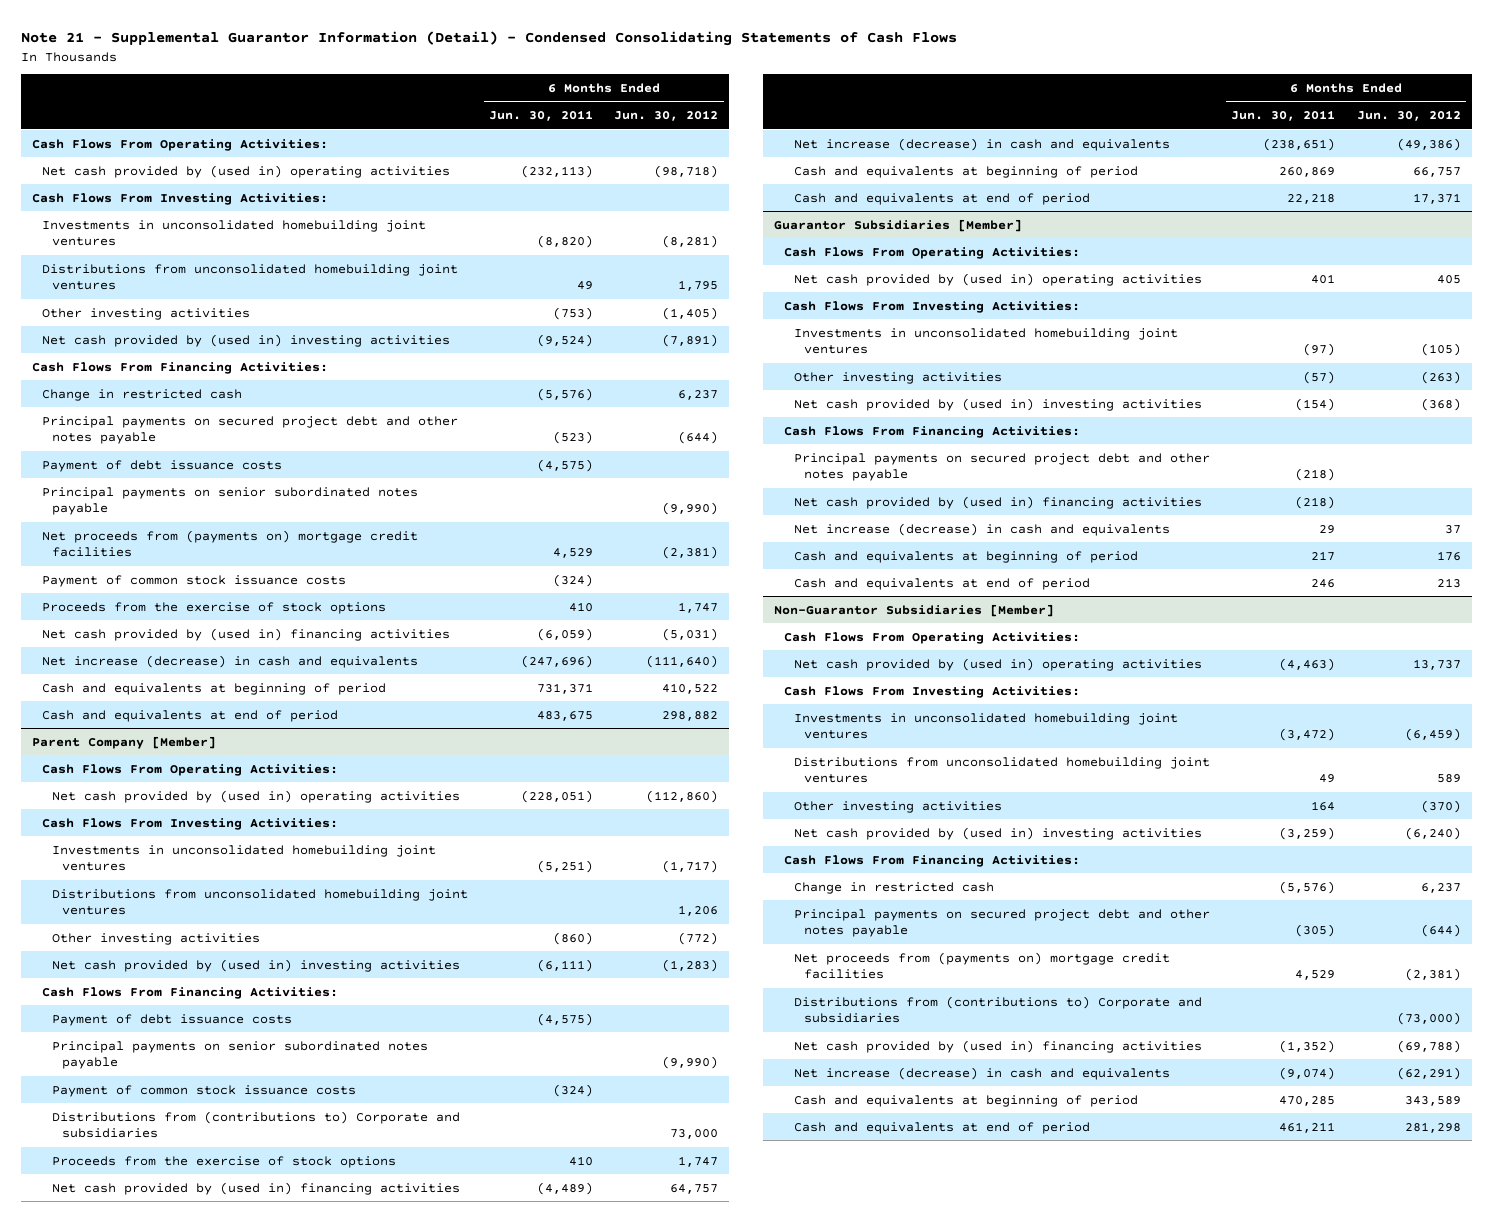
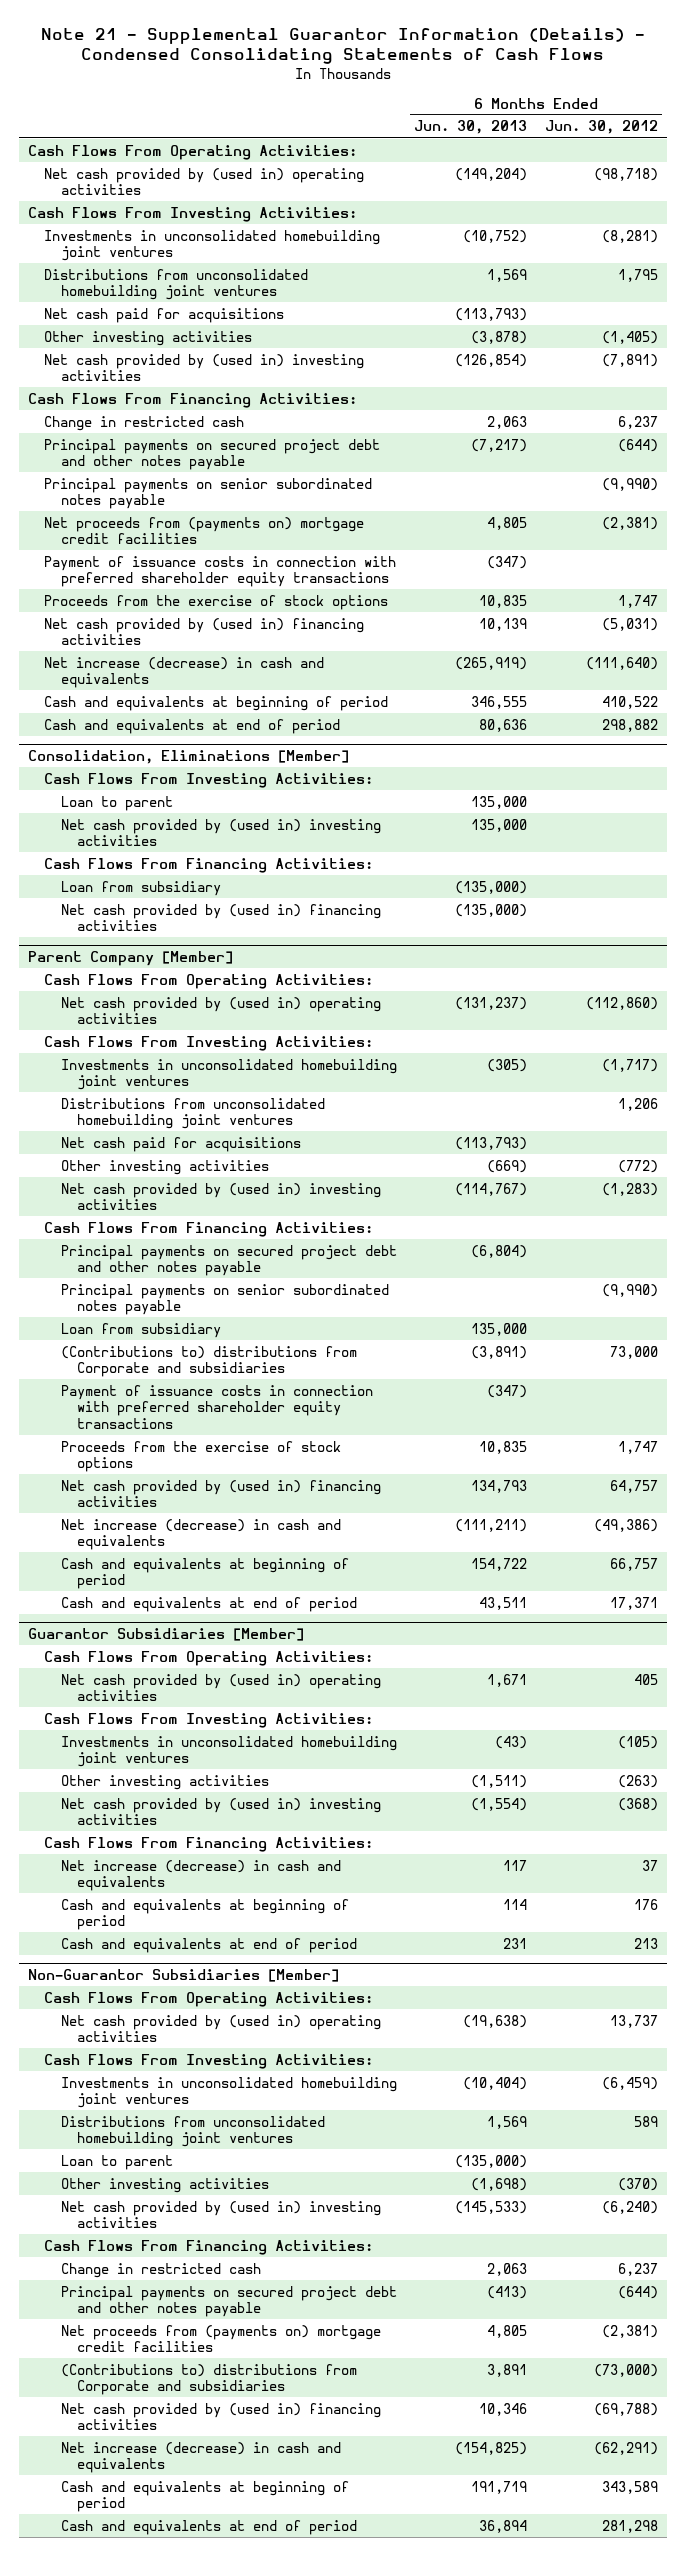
- Note 21 - Supplemental Guarantor Information (Detail) - Condensed Consolidating Statements of Cash Flows
+ Note 21 - Supplemental Guarantor Information (Details) - Condensed Consolidating Statements of Cash Flows
- | 6 Months Ended Jun. 30, 2011 | 6 Months Ended Jun. 30, 2012
+ | 6 Months Ended Jun. 30, 2013 | 6 Months Ended Jun. 30, 2012
+ Net cash paid for acquisitions | (113,793) |
- Payment of debt issuance costs | (4,575) |
- Payment of common stock issuance costs | (324) |
+ Payment of issuance costs in connection with preferred shareholder equity transactions | (347) |
+ Consolidation, Eliminations [Member]
+ Cash Flows From Investing Activities:
+ Loan to parent | 135,000 |
+ Net cash provided by (used in) investing activities | 135,000 |
+ Cash Flows From Financing Activities:
+ Loan from subsidiary | (135,000) |
+ Net cash provided by (used in) financing activities | (135,000) |
@ Parent Company [Member]
+ Net cash paid for acquisitions | (113,793) |
- Payment of debt issuance costs | (4,575) |
+ Principal payments on secured project debt and other notes payable | (6,804) |
- Payment of common stock issuance costs | (324) |
- Distributions from (contributions to) Corporate and subsidiaries | | 73,000
+ Loan from subsidiary | 135,000 |
+ (Contributions to) distributions from Corporate and subsidiaries | (3,891) | 73,000
+ Payment of issuance costs in connection with preferred shareholder equity transactions | (347) |
@ Guarantor Subsidiaries [Member]
- Principal payments on secured project debt and other notes payable | (218) |
- Net cash provided by (used in) financing activities | (218) |
@ Non-Guarantor Subsidiaries [Member]
+ Loan to parent | (135,000) |
- Distributions from (contributions to) Corporate and subsidiaries | | (73,000)
+ (Contributions to) distributions from Corporate and subsidiaries | 3,891 | (73,000)

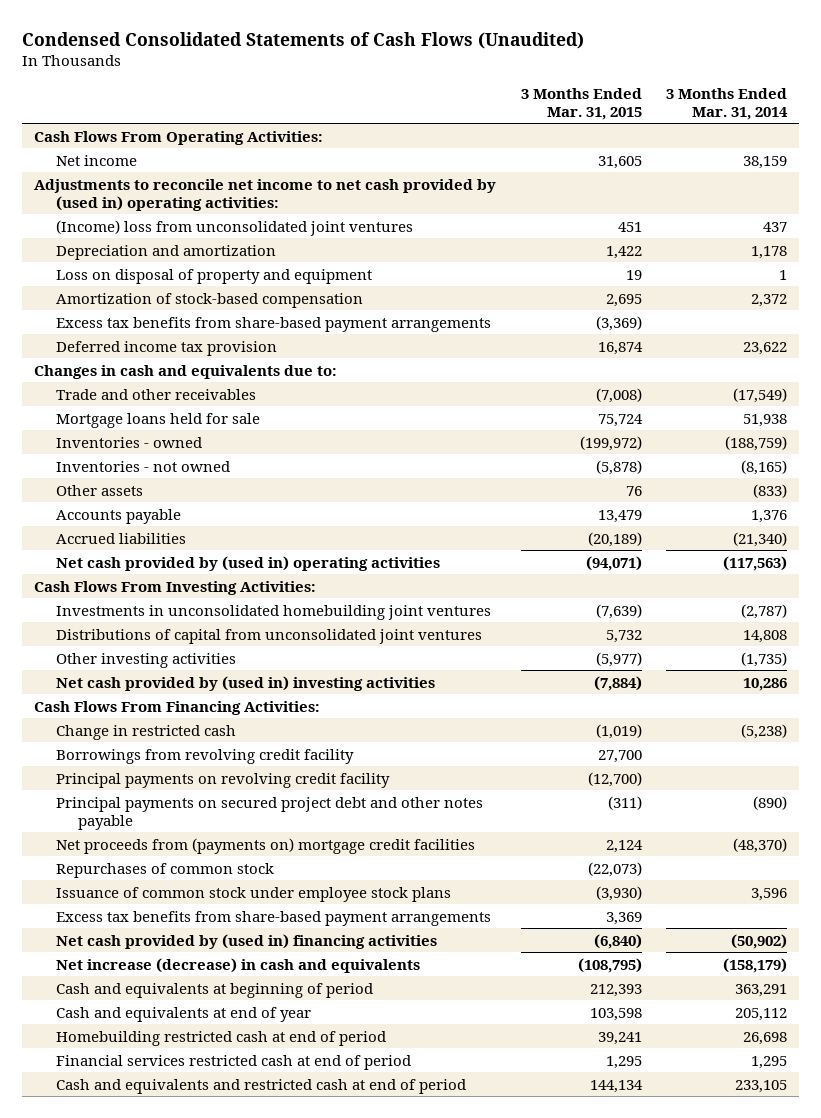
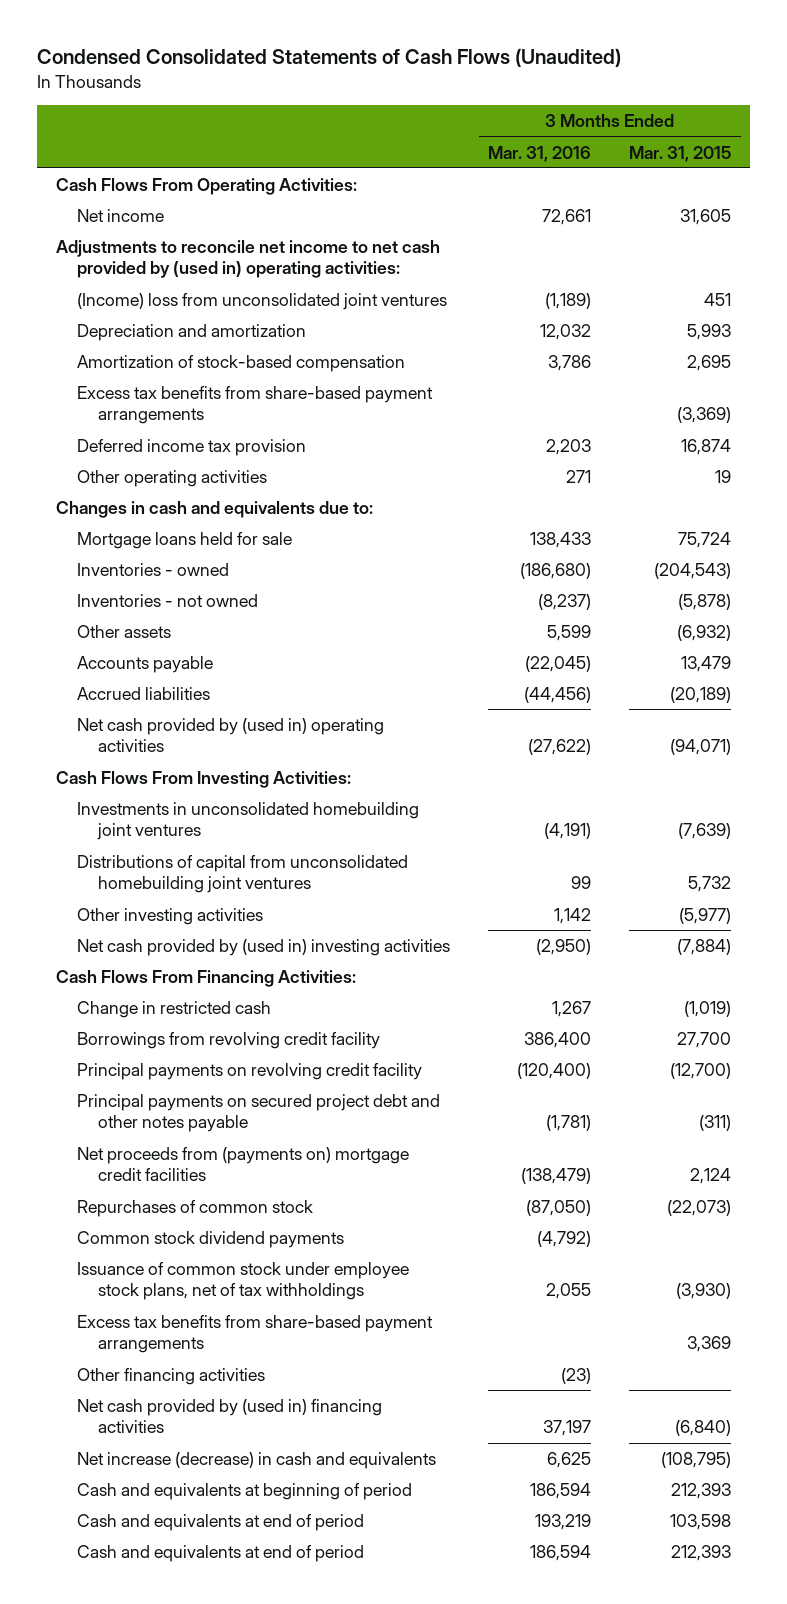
- | 3 Months Ended Mar. 31, 2015 | 3 Months Ended Mar. 31, 2014
+ | 3 Months Ended Mar. 31, 2016 | 3 Months Ended Mar. 31, 2015
- Depreciation and amortization | 1,422 | 1,178
- Loss on disposal of property and equipment | 19 | 1
+ Depreciation and amortization | 12,032 | 5,993
+ Other operating activities | 271 | 19
- Trade and other receivables | (7,008) | (17,549)
- Inventories - owned | (199,972) | (188,759)
+ Inventories - owned | (186,680) | (204,543)
- Other assets | 76 | (833)
+ Other assets | 5,599 | (6,932)
- Distributions of capital from unconsolidated joint ventures | 5,732 | 14,808
+ Distributions of capital from unconsolidated homebuilding joint ventures | 99 | 5,732
- Issuance of common stock under employee stock plans | (3,930) | 3,596
+ Common stock dividend payments | (4,792) |
+ Issuance of common stock under employee stock plans, net of tax withholdings | 2,055 | (3,930)
+ Other financing activities | (23) |
- Cash and equivalents at end of year | 103,598 | 205,112
- Homebuilding restricted cash at end of period | 39,241 | 26,698
- Financial services restricted cash at end of period | 1,295 | 1,295
- Cash and equivalents and restricted cash at end of period | 144,134 | 233,105
+ Cash and equivalents at end of period | 193,219 | 103,598
+ Cash and equivalents at end of period | 186,594 | 212,393

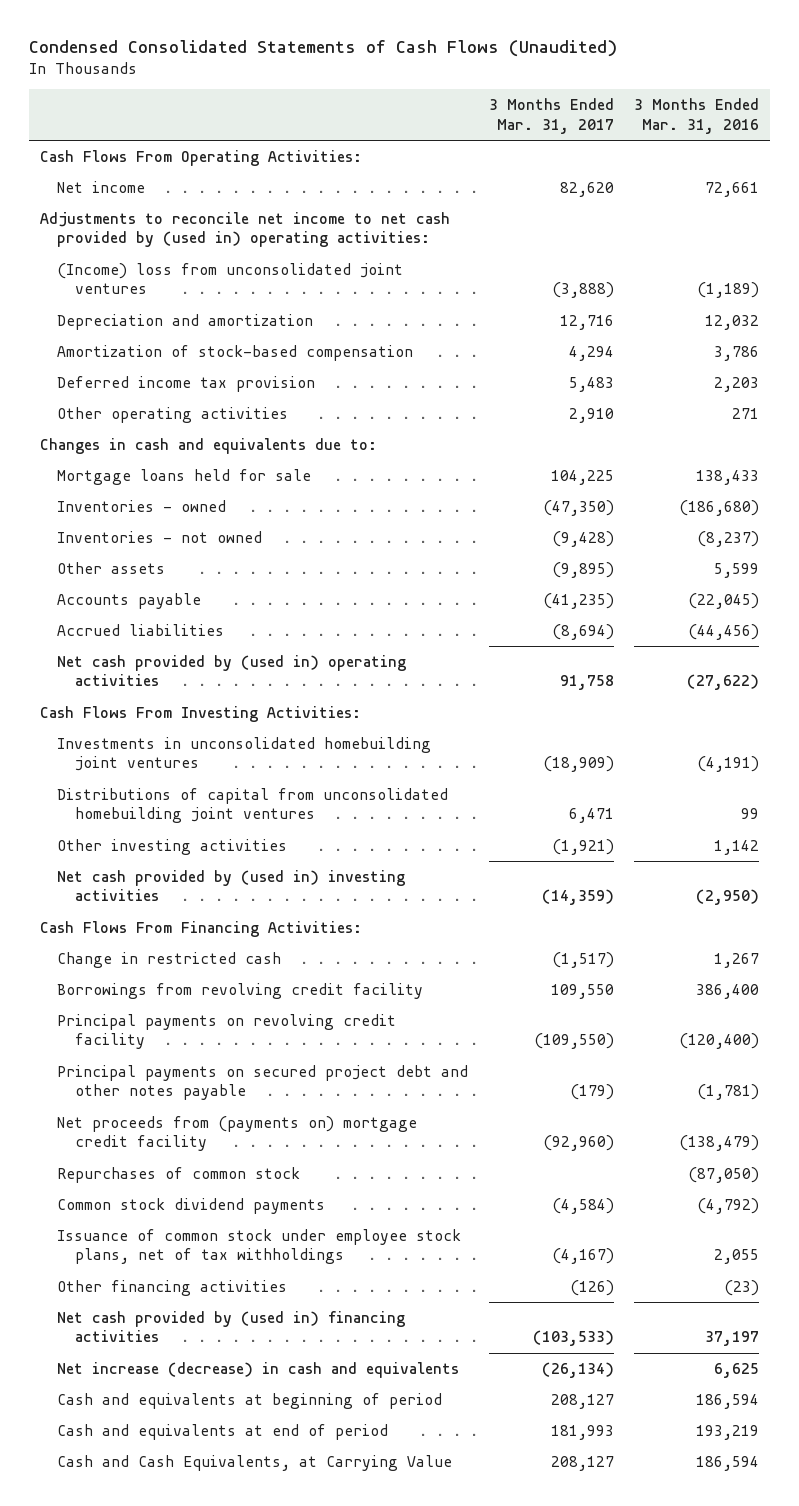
- | 3 Months Ended Mar. 31, 2016 | 3 Months Ended Mar. 31, 2015
+ | 3 Months Ended Mar. 31, 2017 | 3 Months Ended Mar. 31, 2016
- Excess tax benefits from share-based payment arrangements | | (3,369)
- Net proceeds from (payments on) mortgage credit facilities | (138,479) | 2,124
+ Net proceeds from (payments on) mortgage credit facility | (92,960) | (138,479)
- Excess tax benefits from share-based payment arrangements | | 3,369
- Cash and equivalents at end of period | 186,594 | 212,393
+ Cash and Cash Equivalents, at Carrying Value | 208,127 | 186,594

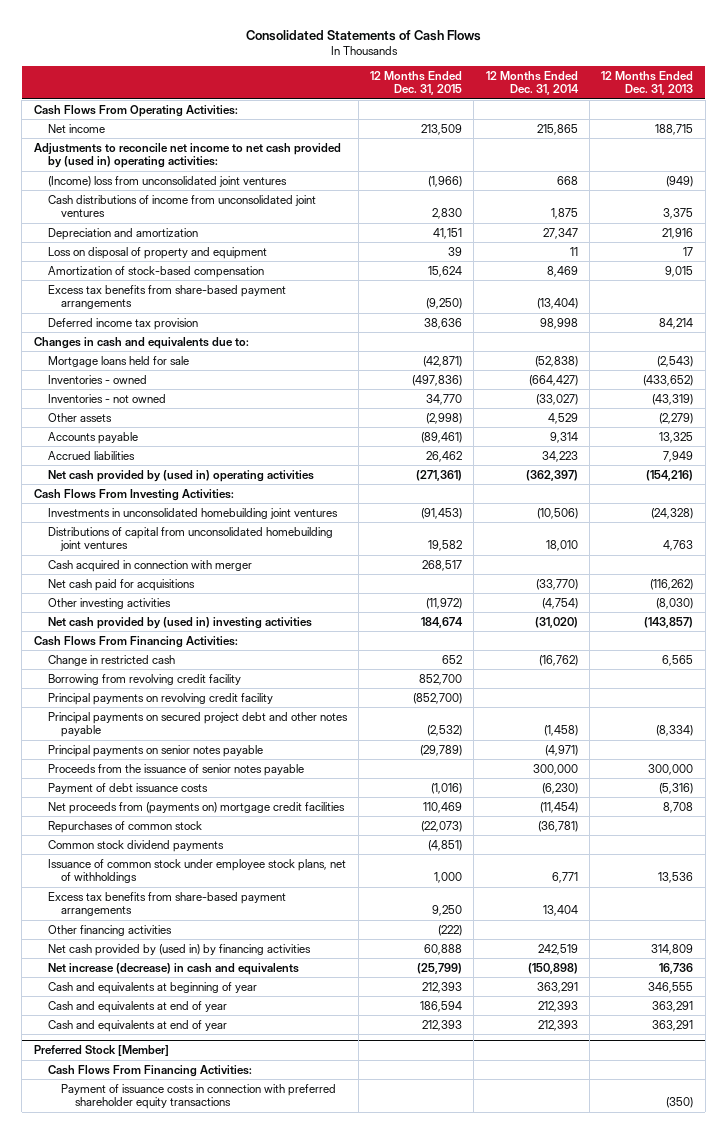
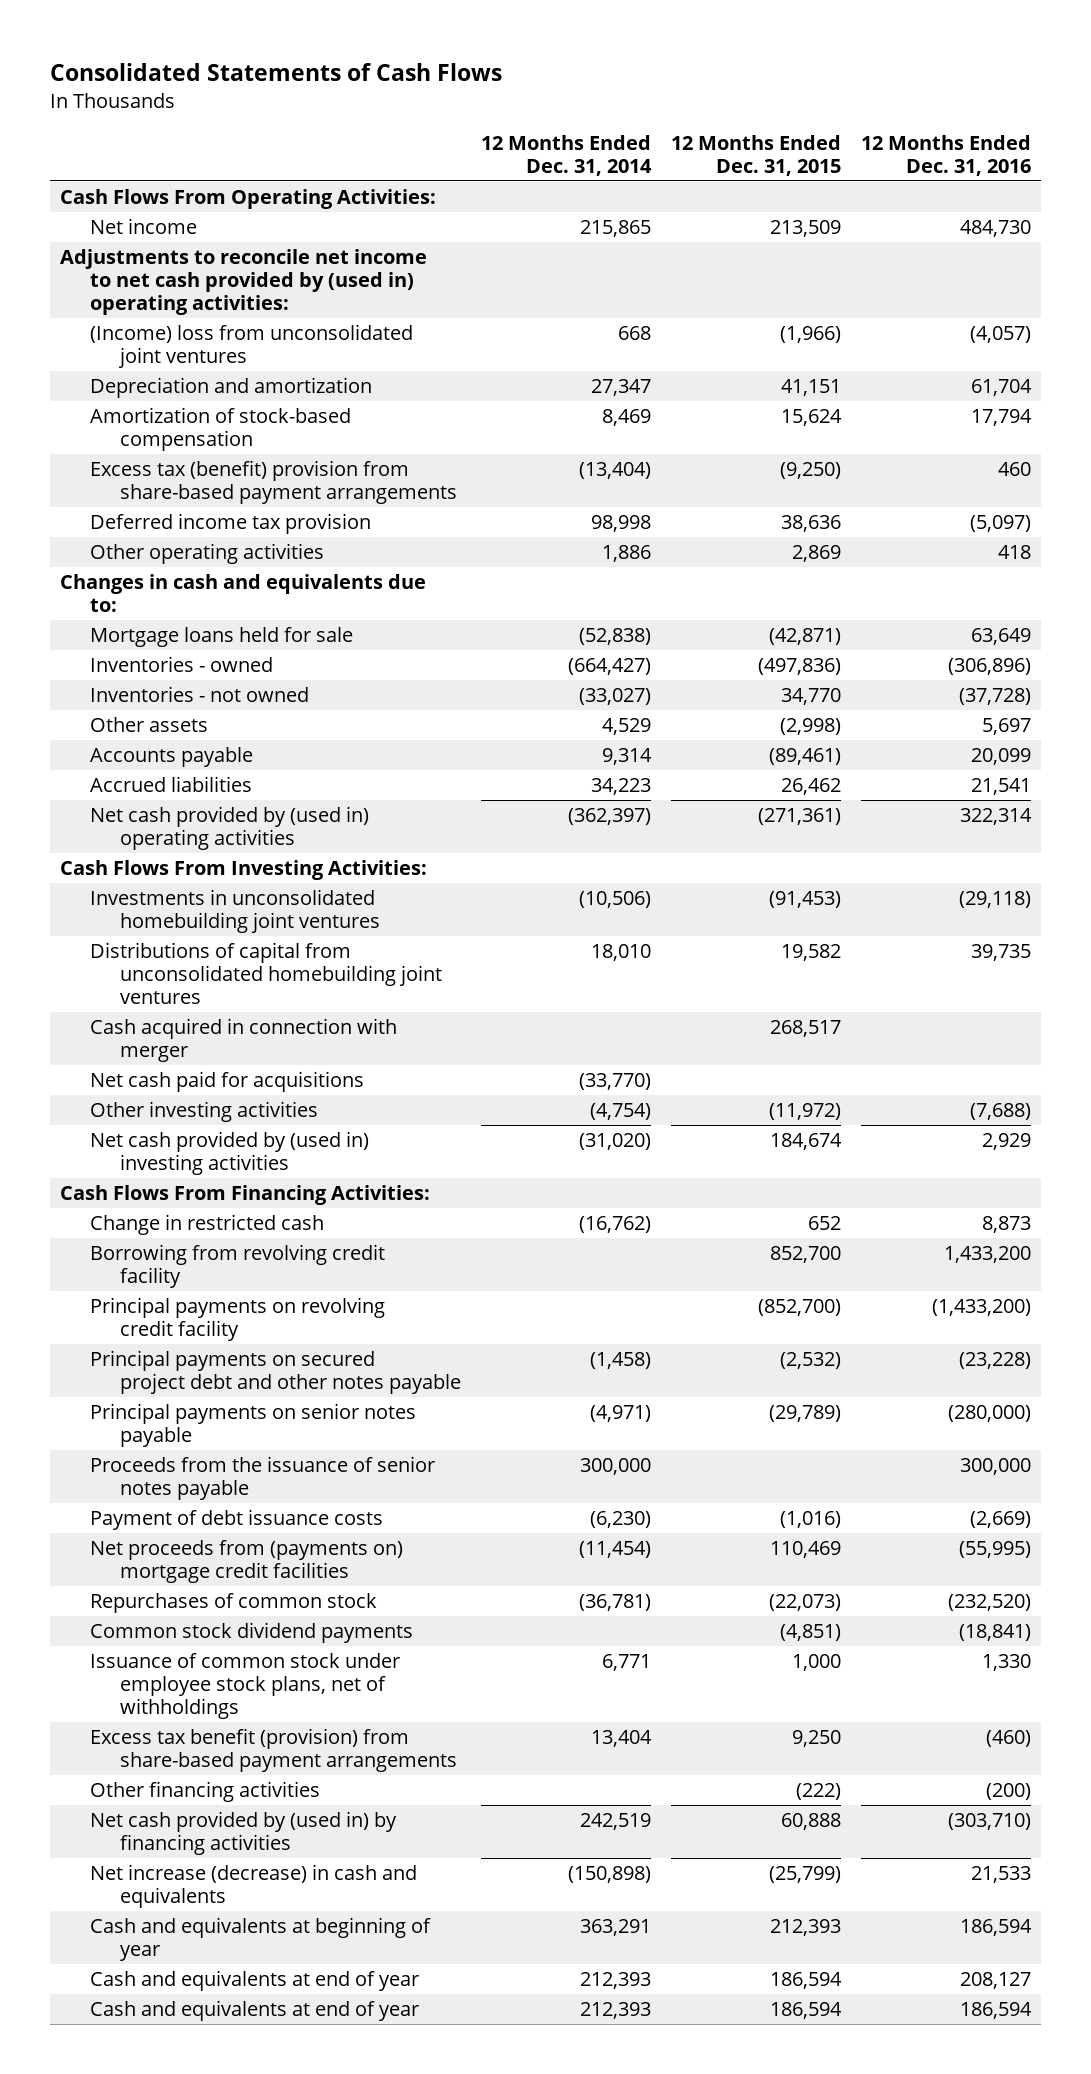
- | 12 Months Ended Dec. 31, 2015 | 12 Months Ended Dec. 31, 2014 | 12 Months Ended Dec. 31, 2013
+ | 12 Months Ended Dec. 31, 2014 | 12 Months Ended Dec. 31, 2015 | 12 Months Ended Dec. 31, 2016
- Cash distributions of income from unconsolidated joint ventures | 2,830 | 1,875 | 3,375
- Loss on disposal of property and equipment | 39 | 11 | 17
- Excess tax benefits from share-based payment arrangements | (9,250) | (13,404) |
+ Excess tax (benefit) provision from share-based payment arrangements | (13,404) | (9,250) | 460
+ Other operating activities | 1,886 | 2,869 | 418
- Excess tax benefits from share-based payment arrangements | 9,250 | 13,404 |
+ Excess tax benefit (provision) from share-based payment arrangements | 13,404 | 9,250 | (460)
- Cash and equivalents at end of year | 212,393 | 212,393 | 363,291
- Preferred Stock [Member]
- Cash Flows From Financing Activities:
- Payment of issuance costs in connection with preferred shareholder equity transactions | | | (350)
+ Cash and equivalents at end of year | 212,393 | 186,594 | 186,594

